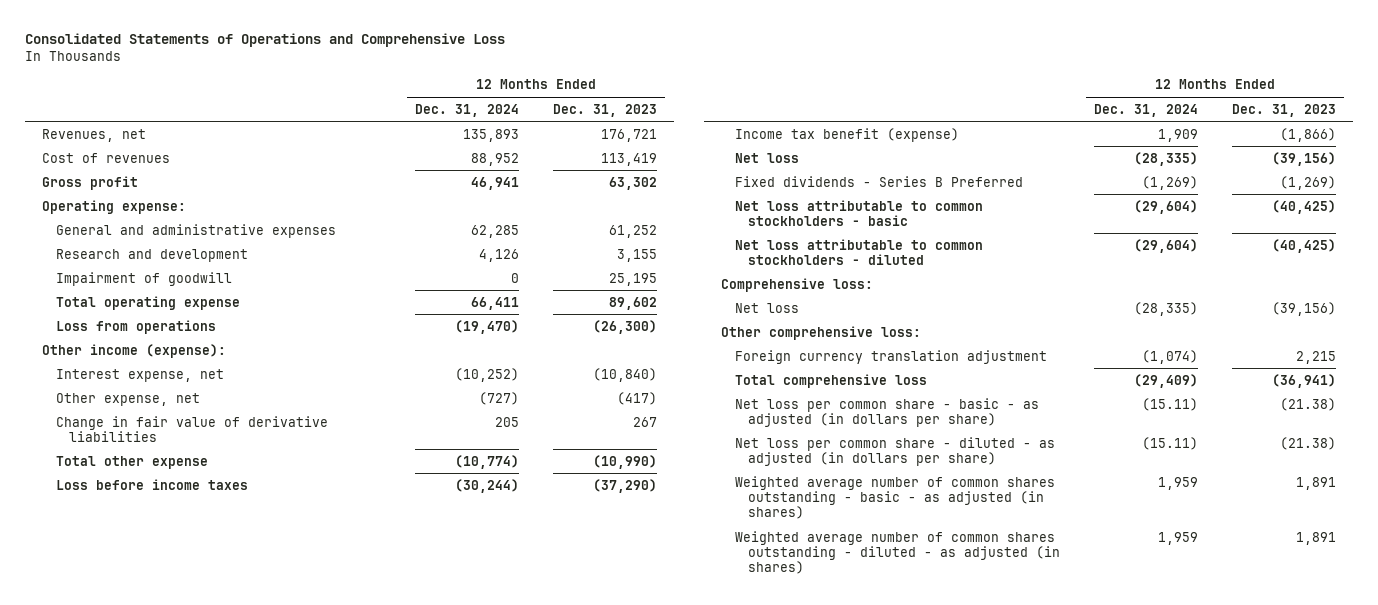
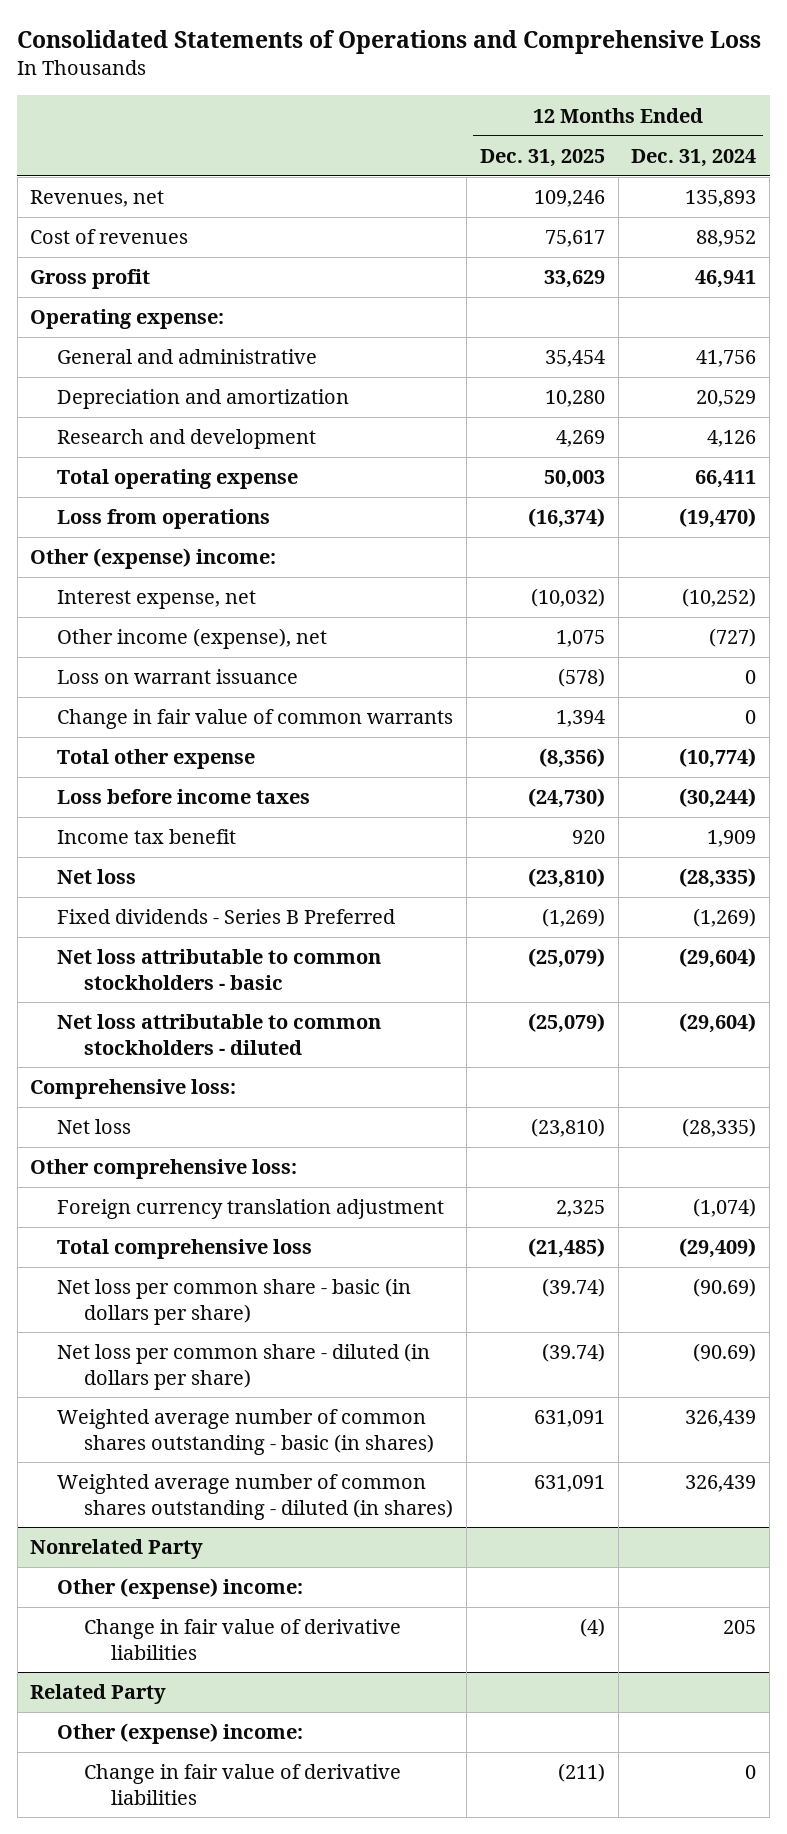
- | 12 Months Ended Dec. 31, 2024 | 12 Months Ended Dec. 31, 2023
+ | 12 Months Ended Dec. 31, 2025 | 12 Months Ended Dec. 31, 2024
- General and administrative expenses | 62,285 | 61,252
+ General and administrative | 35,454 | 41,756
+ Depreciation and amortization | 10,280 | 20,529
- Impairment of goodwill | 0 | 25,195
- Other income (expense):
+ Other (expense) income:
- Other expense, net | (727) | (417)
- Change in fair value of derivative liabilities | 205 | 267
+ Other income (expense), net | 1,075 | (727)
+ Loss on warrant issuance | (578) | 0
+ Change in fair value of common warrants | 1,394 | 0
- Income tax benefit (expense) | 1,909 | (1,866)
+ Income tax benefit | 920 | 1,909
- Net loss per common share - basic - as adjusted (in dollars per share) | (15.11) | (21.38)
- Net loss per common share - diluted - as adjusted (in dollars per share) | (15.11) | (21.38)
- Weighted average number of common shares outstanding - basic - as adjusted (in shares) | 1,959 | 1,891
- Weighted average number of common shares outstanding - diluted - as adjusted (in shares) | 1,959 | 1,891
+ Net loss per common share - basic (in dollars per share) | (39.74) | (90.69)
+ Net loss per common share - diluted (in dollars per share) | (39.74) | (90.69)
+ Weighted average number of common shares outstanding - basic (in shares) | 631,091 | 326,439
+ Weighted average number of common shares outstanding - diluted (in shares) | 631,091 | 326,439
+ Nonrelated Party
+ Other (expense) income:
+ Change in fair value of derivative liabilities | (4) | 205
+ Related Party
+ Other (expense) income:
+ Change in fair value of derivative liabilities | (211) | 0

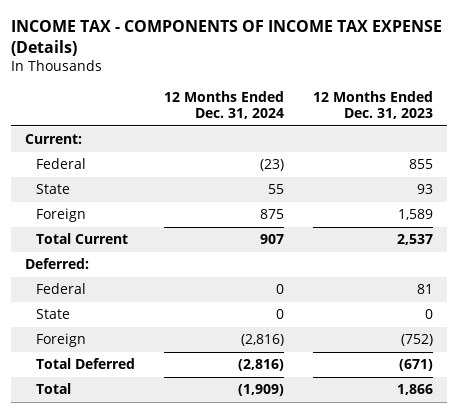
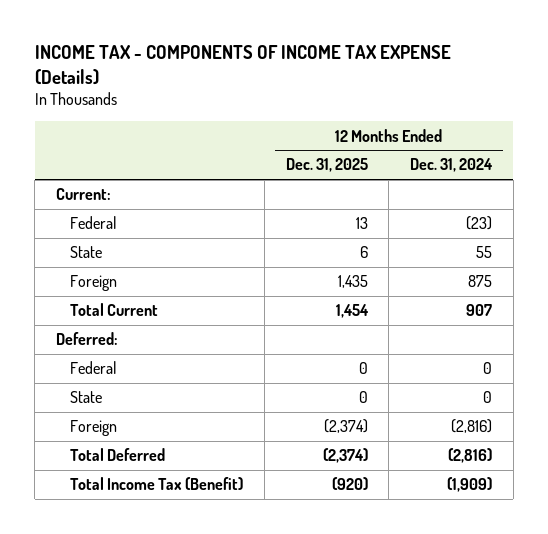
- | 12 Months Ended Dec. 31, 2024 | 12 Months Ended Dec. 31, 2023
+ | 12 Months Ended Dec. 31, 2025 | 12 Months Ended Dec. 31, 2024
- Total | (1,909) | 1,866
+ Total Income Tax (Benefit) | (920) | (1,909)

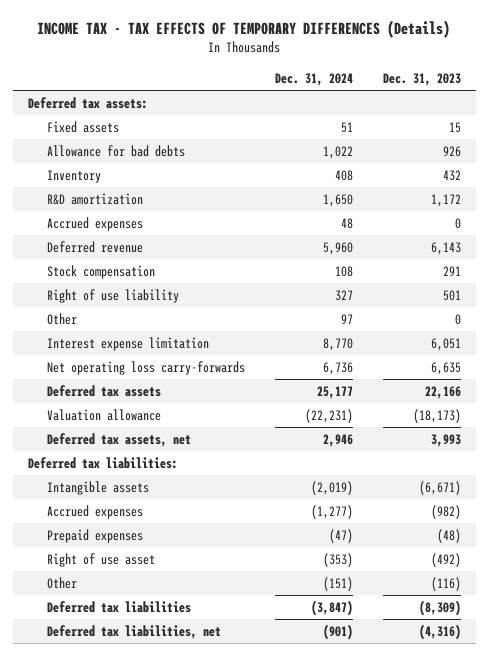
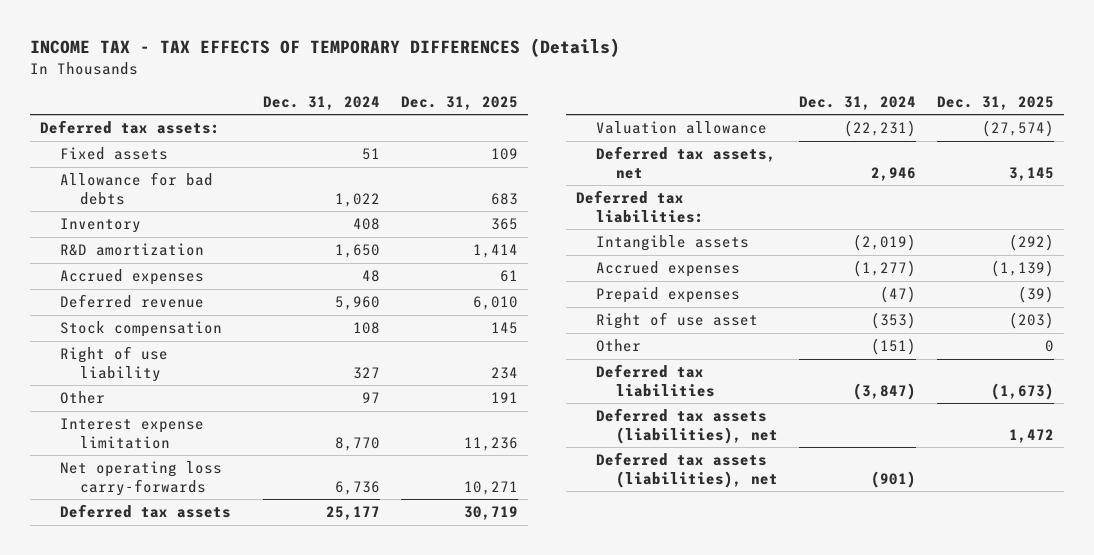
- | Dec. 31, 2024 | Dec. 31, 2023
+ | Dec. 31, 2024 | Dec. 31, 2025
- Deferred tax liabilities, net | (901) | (4,316)
+ Deferred tax assets (liabilities), net | | 1,472
+ Deferred tax assets (liabilities), net | (901) |

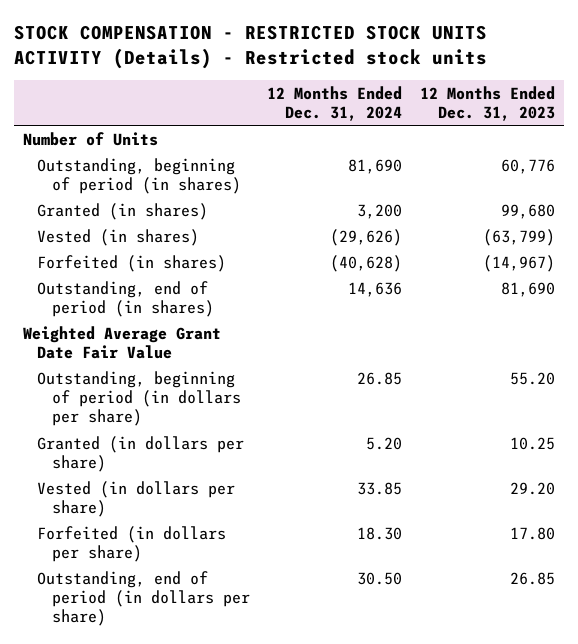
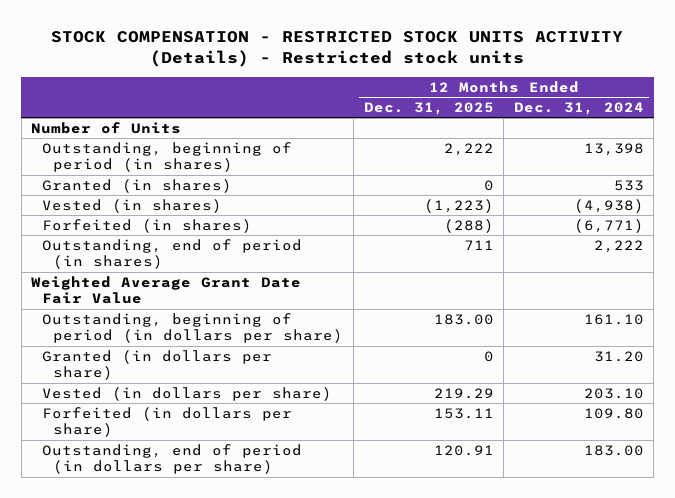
- | 12 Months Ended Dec. 31, 2024 | 12 Months Ended Dec. 31, 2023
+ | 12 Months Ended Dec. 31, 2025 | 12 Months Ended Dec. 31, 2024
- Outstanding, beginning of period (in shares) | 81,690 | 60,776
- Granted (in shares) | 3,200 | 99,680
- Vested (in shares) | (29,626) | (63,799)
- Forfeited (in shares) | (40,628) | (14,967)
- Outstanding, end of period (in shares) | 14,636 | 81,690
+ Outstanding, beginning of period (in shares) | 2,222 | 13,398
+ Granted (in shares) | 0 | 533
+ Vested (in shares) | (1,223) | (4,938)
+ Forfeited (in shares) | (288) | (6,771)
+ Outstanding, end of period (in shares) | 711 | 2,222
- Outstanding, beginning of period (in dollars per share) | 26.85 | 55.20
- Granted (in dollars per share) | 5.20 | 10.25
- Vested (in dollars per share) | 33.85 | 29.20
- Forfeited (in dollars per share) | 18.30 | 17.80
- Outstanding, end of period (in dollars per share) | 30.50 | 26.85
+ Outstanding, beginning of period (in dollars per share) | 183.00 | 161.10
+ Granted (in dollars per share) | 0 | 31.20
+ Vested (in dollars per share) | 219.29 | 203.10
+ Forfeited (in dollars per share) | 153.11 | 109.80
+ Outstanding, end of period (in dollars per share) | 120.91 | 183.00

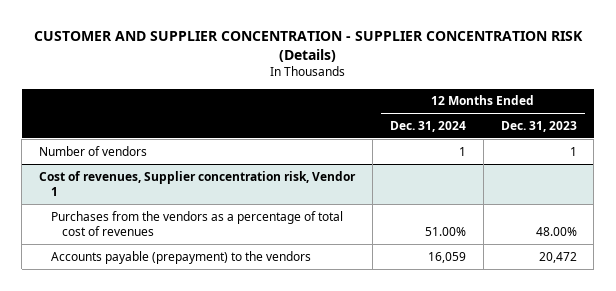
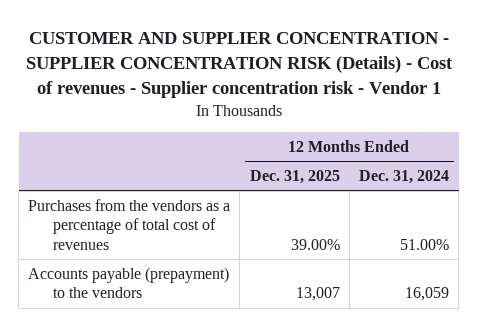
- CUSTOMER AND SUPPLIER CONCENTRATION - SUPPLIER CONCENTRATION RISK (Details)
+ CUSTOMER AND SUPPLIER CONCENTRATION - SUPPLIER CONCENTRATION RISK (Details) - Cost of revenues - Supplier concentration risk - Vendor 1
- | 12 Months Ended Dec. 31, 2024 | 12 Months Ended Dec. 31, 2023
+ | 12 Months Ended Dec. 31, 2025 | 12 Months Ended Dec. 31, 2024
- Number of vendors | 1 | 1
- Cost of revenues, Supplier concentration risk, Vendor 1

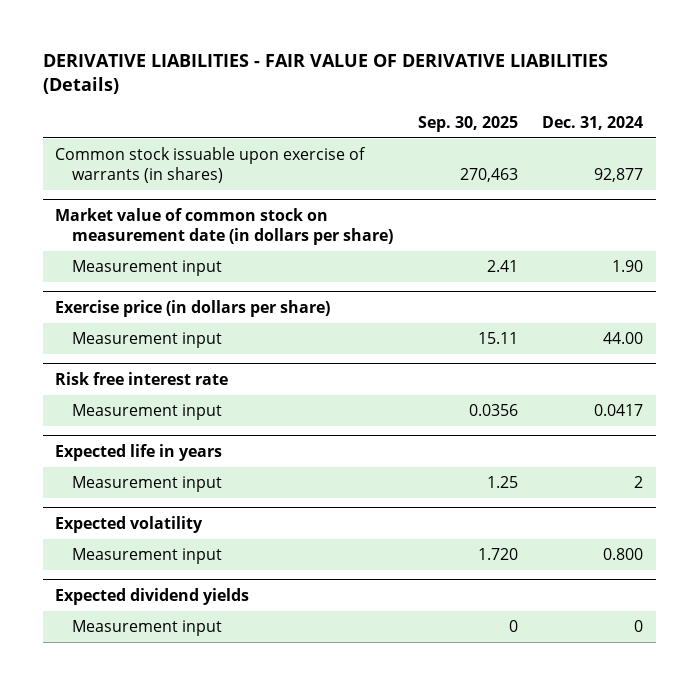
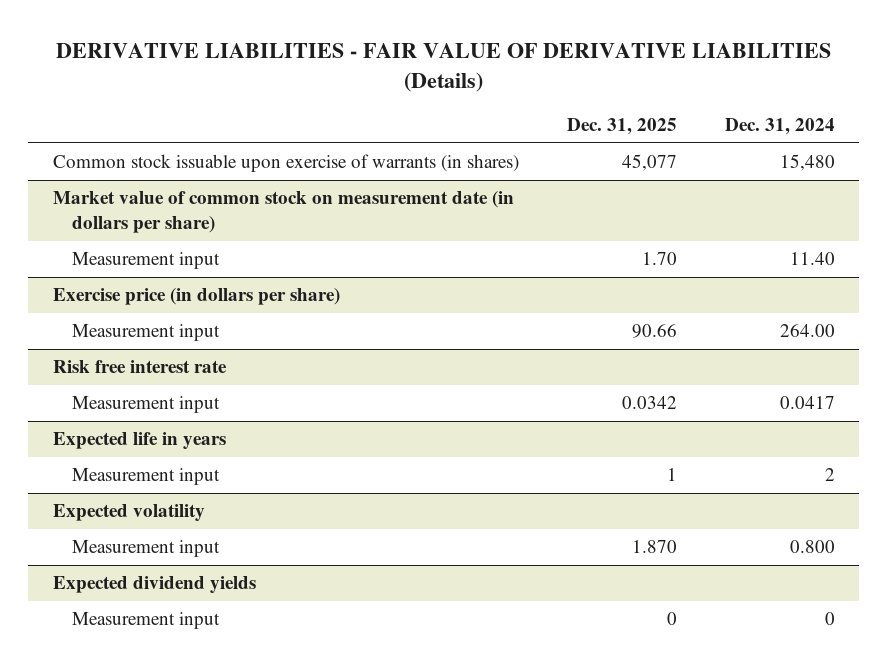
- | Sep. 30, 2025 | Dec. 31, 2024
+ | Dec. 31, 2025 | Dec. 31, 2024
- Common stock issuable upon exercise of warrants (in shares) | 270,463 | 92,877
+ Common stock issuable upon exercise of warrants (in shares) | 45,077 | 15,480
@ Market value of common stock on measurement date (in dollars per share)
- Measurement input | 2.41 | 1.90
+ Measurement input | 1.70 | 11.40
@ Exercise price (in dollars per share)
- Measurement input | 15.11 | 44.00
+ Measurement input | 90.66 | 264.00

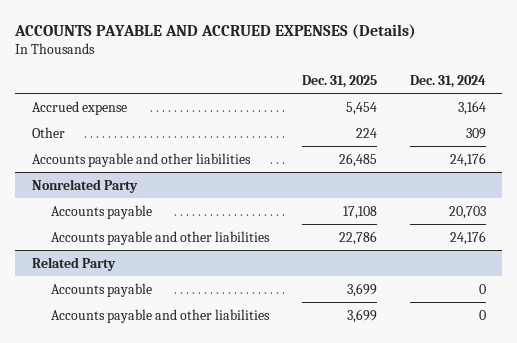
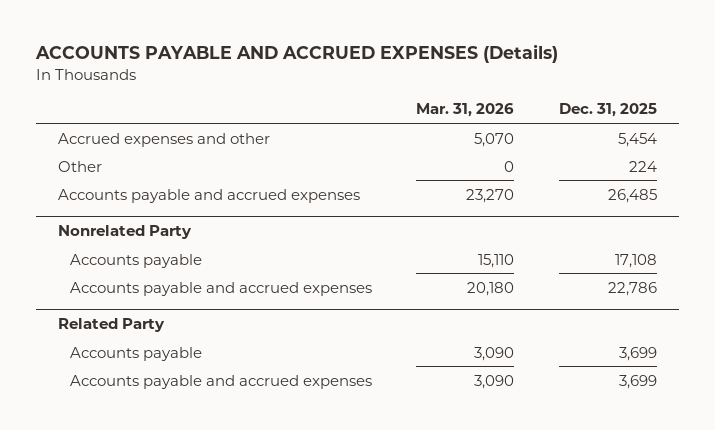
- | Dec. 31, 2025 | Dec. 31, 2024
+ | Mar. 31, 2026 | Dec. 31, 2025
- Accrued expense | 5,454 | 3,164
+ Accrued expenses and other | 5,070 | 5,454
- Accounts payable and other liabilities | 26,485 | 24,176
+ Accounts payable and accrued expenses | 23,270 | 26,485
@ Nonrelated Party
- Accounts payable and other liabilities | 22,786 | 24,176
+ Accounts payable and accrued expenses | 20,180 | 22,786
@ Related Party
- Accounts payable and other liabilities | 3,699 | 0
+ Accounts payable and accrued expenses | 3,090 | 3,699

